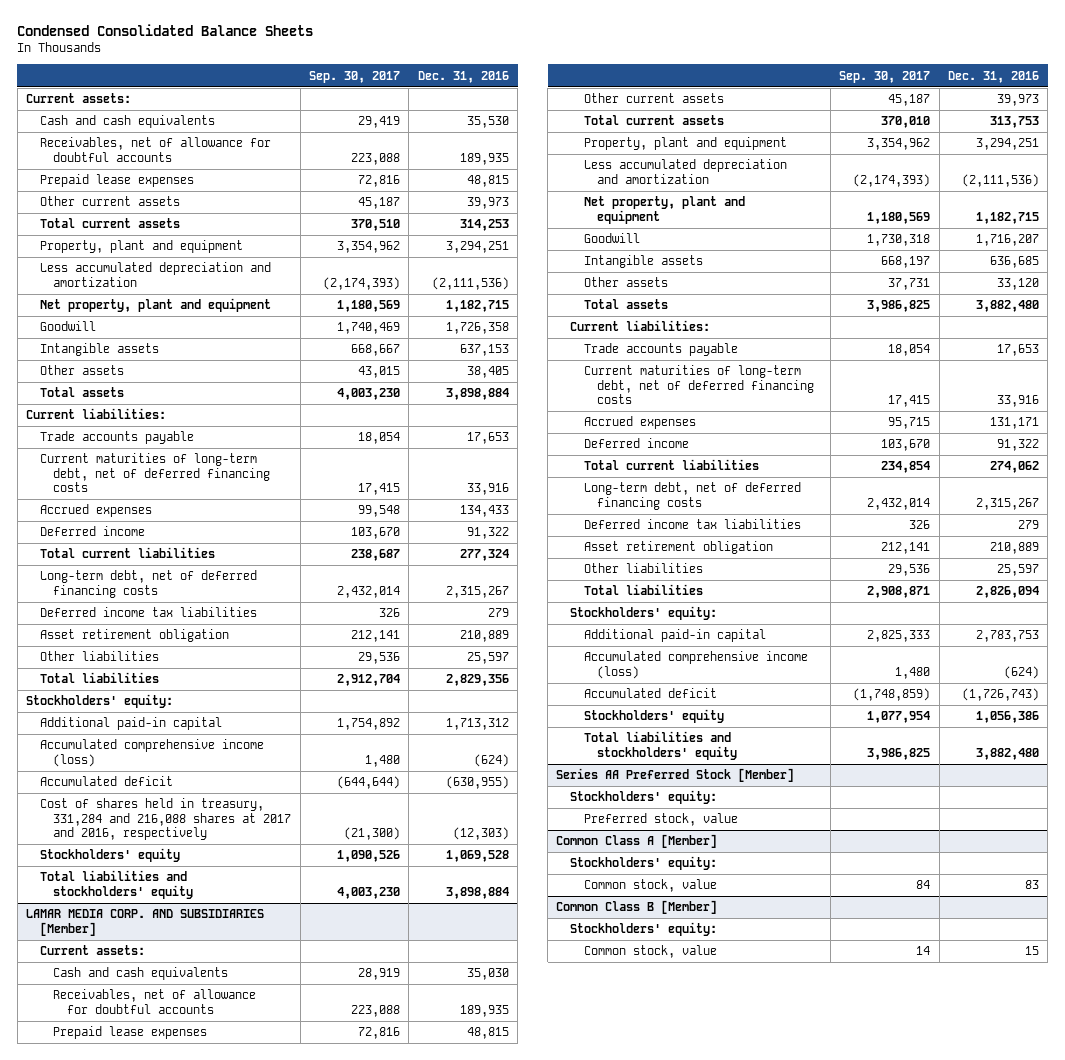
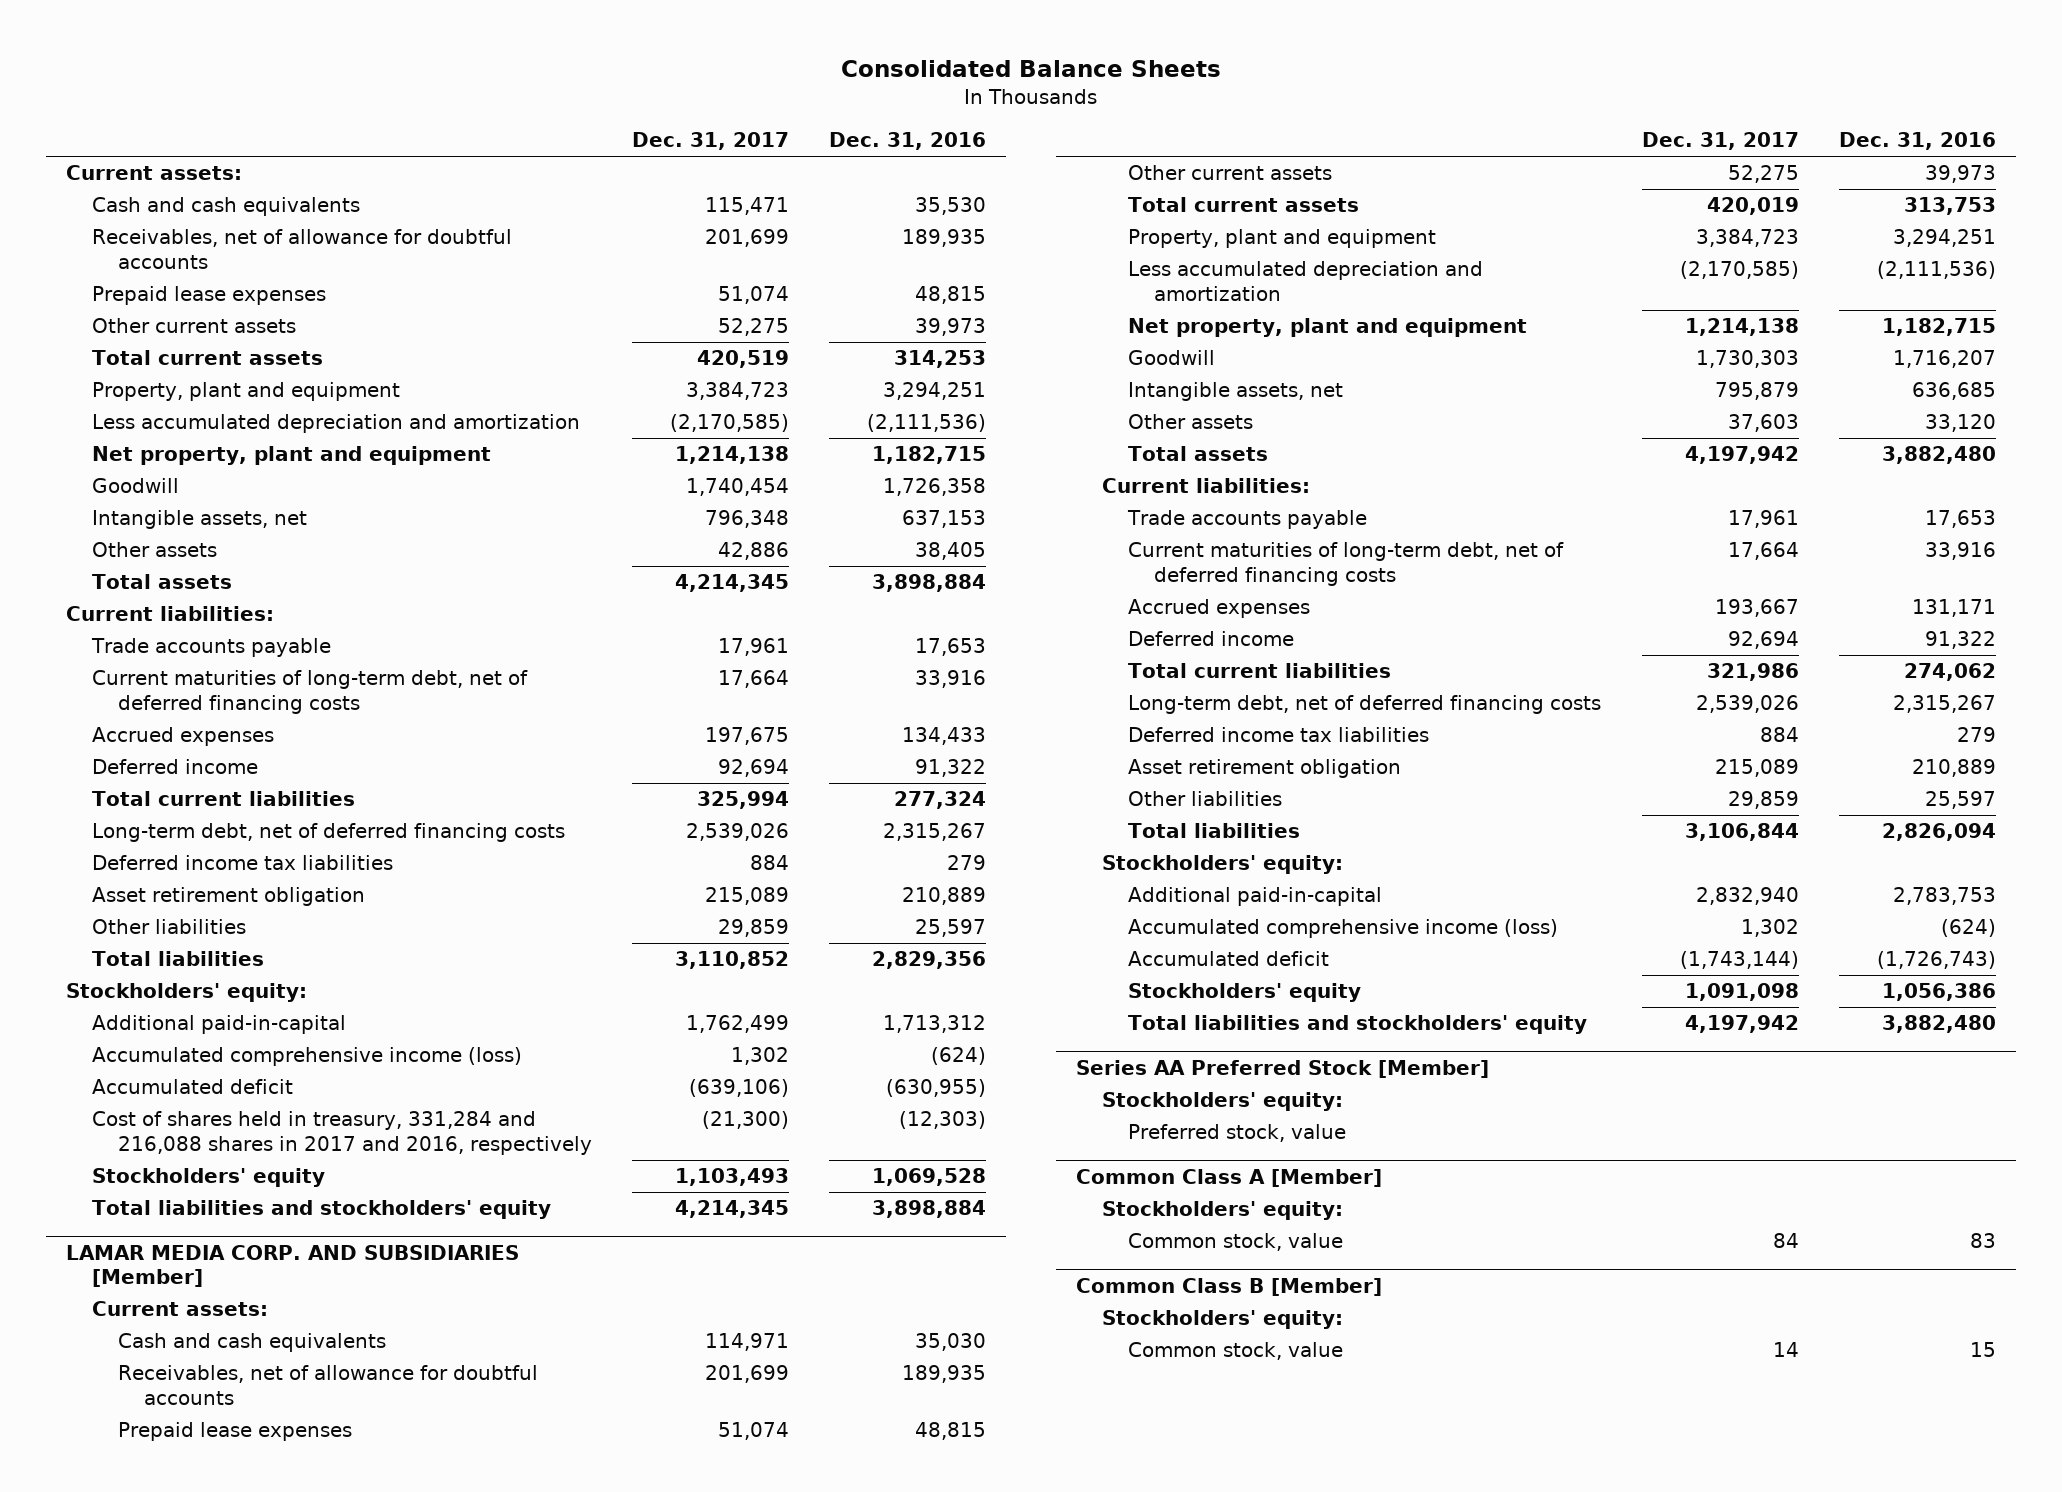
- Condensed Consolidated Balance Sheets
+ Consolidated Balance Sheets
- | Sep. 30, 2017 | Dec. 31, 2016
+ | Dec. 31, 2017 | Dec. 31, 2016
- Intangible assets | 668,667 | 637,153
+ Intangible assets, net | 796,348 | 637,153
- Additional paid-in capital | 1,754,892 | 1,713,312
+ Additional paid-in-capital | 1,762,499 | 1,713,312
- Cost of shares held in treasury, 331,284 and 216,088 shares at 2017 and 2016, respectively | (21,300) | (12,303)
+ Cost of shares held in treasury, 331,284 and 216,088 shares in 2017 and 2016, respectively | (21,300) | (12,303)
@ LAMAR MEDIA CORP. AND SUBSIDIARIES [Member]
- Intangible assets | 668,197 | 636,685
+ Intangible assets, net | 795,879 | 636,685
- Additional paid-in capital | 2,825,333 | 2,783,753
+ Additional paid-in-capital | 2,832,940 | 2,783,753

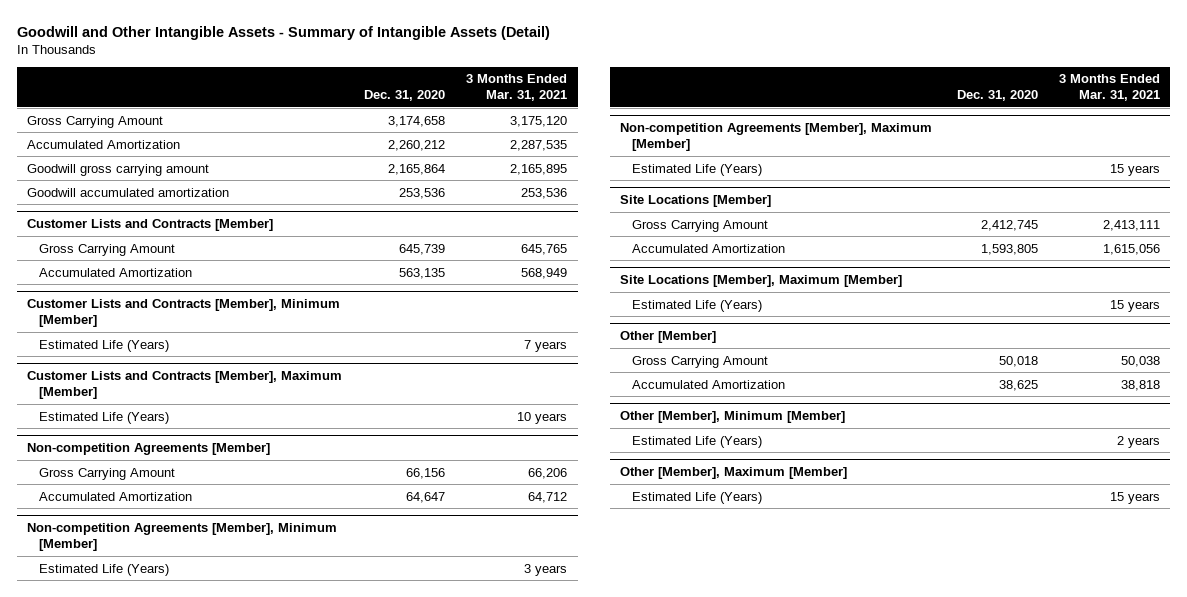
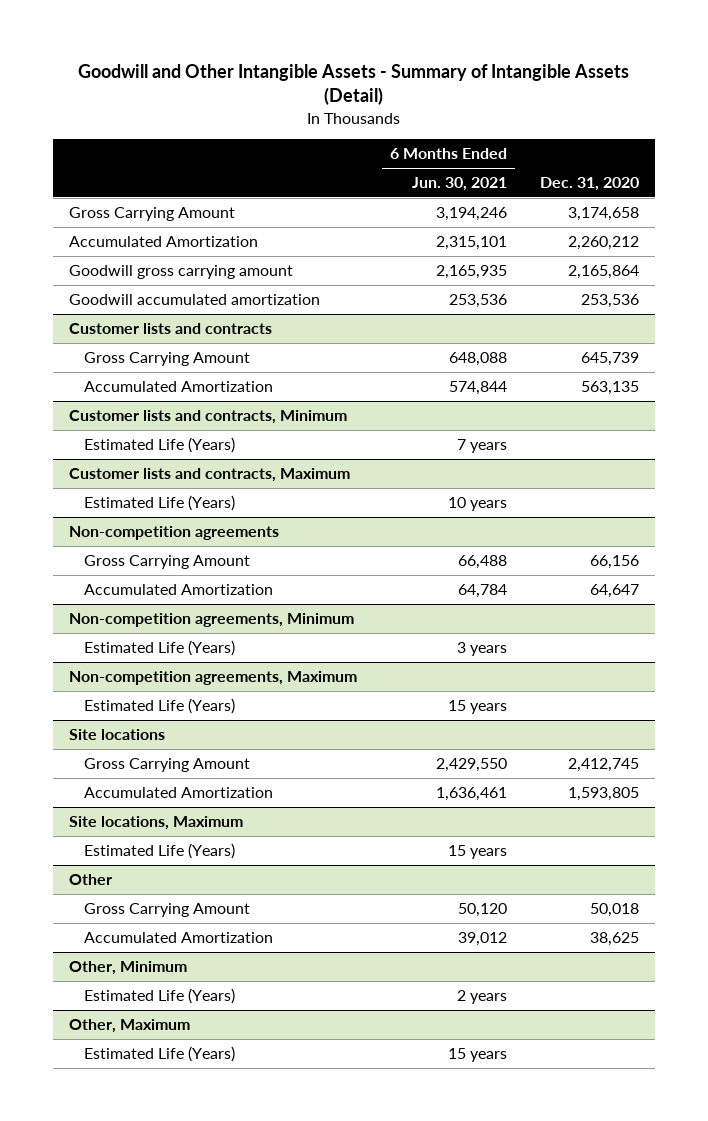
- | Dec. 31, 2020 | 3 Months Ended Mar. 31, 2021
+ | 6 Months Ended Jun. 30, 2021 | Dec. 31, 2020
- Customer Lists and Contracts [Member]
+ Customer lists and contracts
- Customer Lists and Contracts [Member], Minimum [Member]
+ Customer lists and contracts, Minimum
- Customer Lists and Contracts [Member], Maximum [Member]
+ Customer lists and contracts, Maximum
- Non-competition Agreements [Member]
+ Non-competition agreements
- Non-competition Agreements [Member], Minimum [Member]
+ Non-competition agreements, Minimum
- Non-competition Agreements [Member], Maximum [Member]
+ Non-competition agreements, Maximum
- Site Locations [Member]
+ Site locations
- Site Locations [Member], Maximum [Member]
+ Site locations, Maximum
- Other [Member]
+ Other
- Other [Member], Minimum [Member]
+ Other, Minimum
- Other [Member], Maximum [Member]
+ Other, Maximum

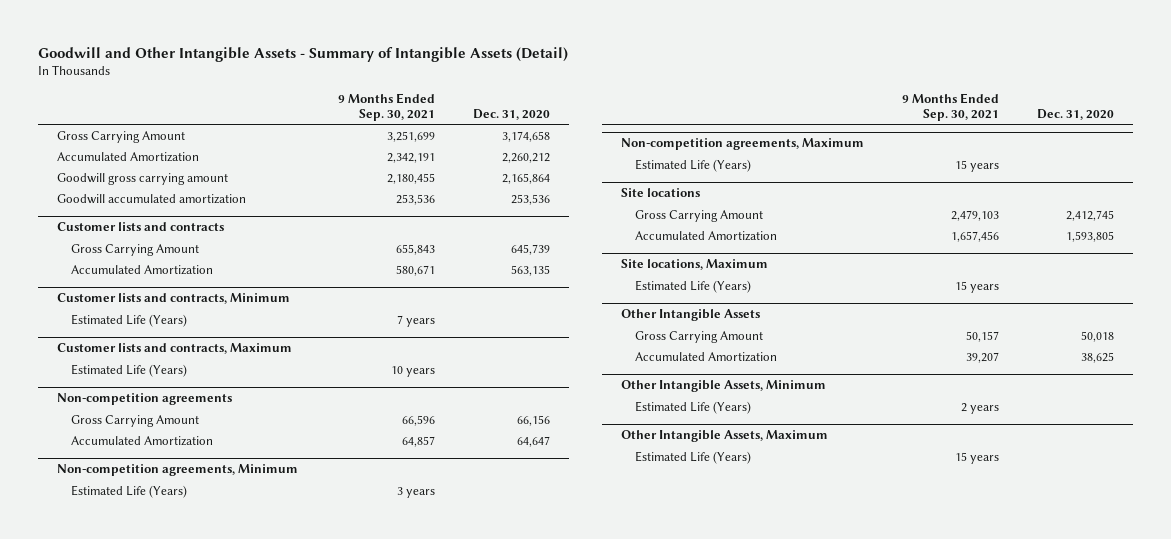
- | 6 Months Ended Jun. 30, 2021 | Dec. 31, 2020
+ | 9 Months Ended Sep. 30, 2021 | Dec. 31, 2020
- Other
+ Other Intangible Assets
- Other, Minimum
+ Other Intangible Assets, Minimum
- Other, Maximum
+ Other Intangible Assets, Maximum

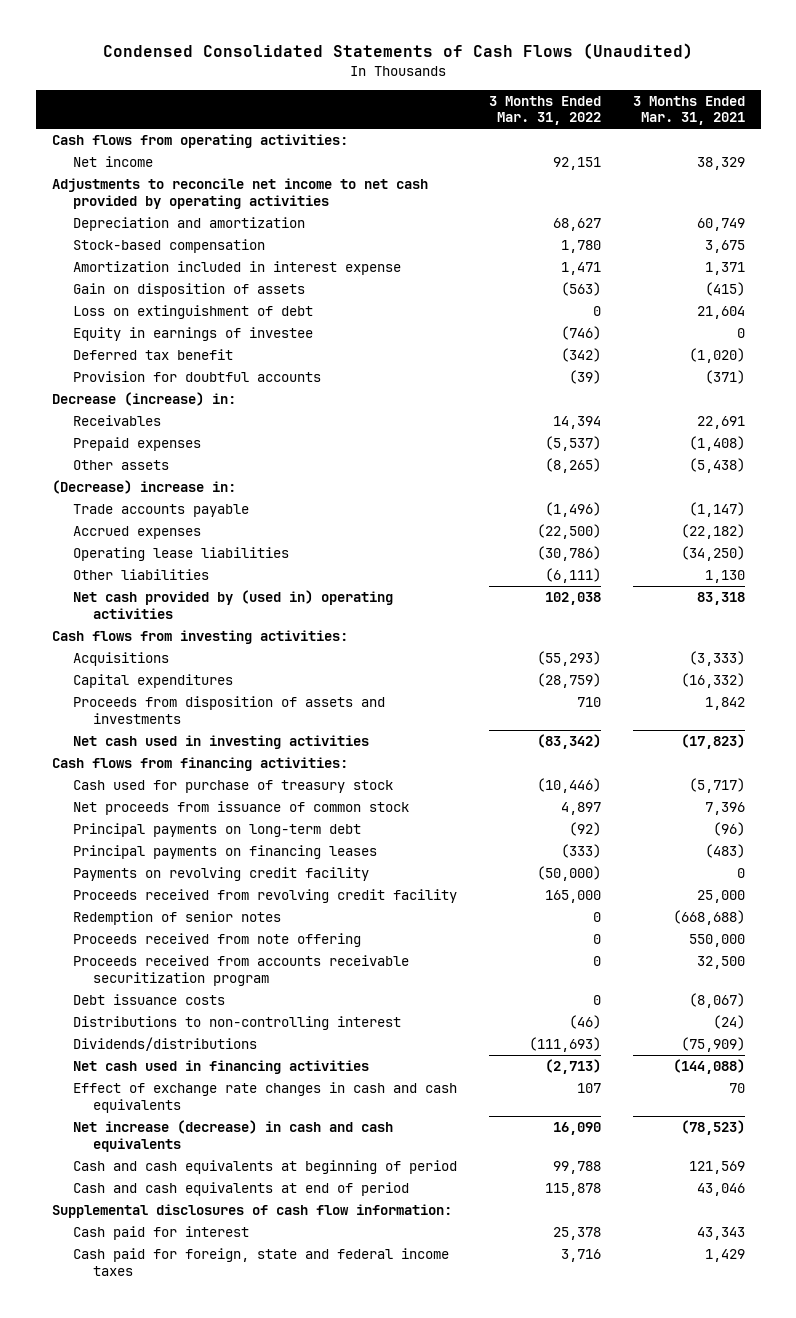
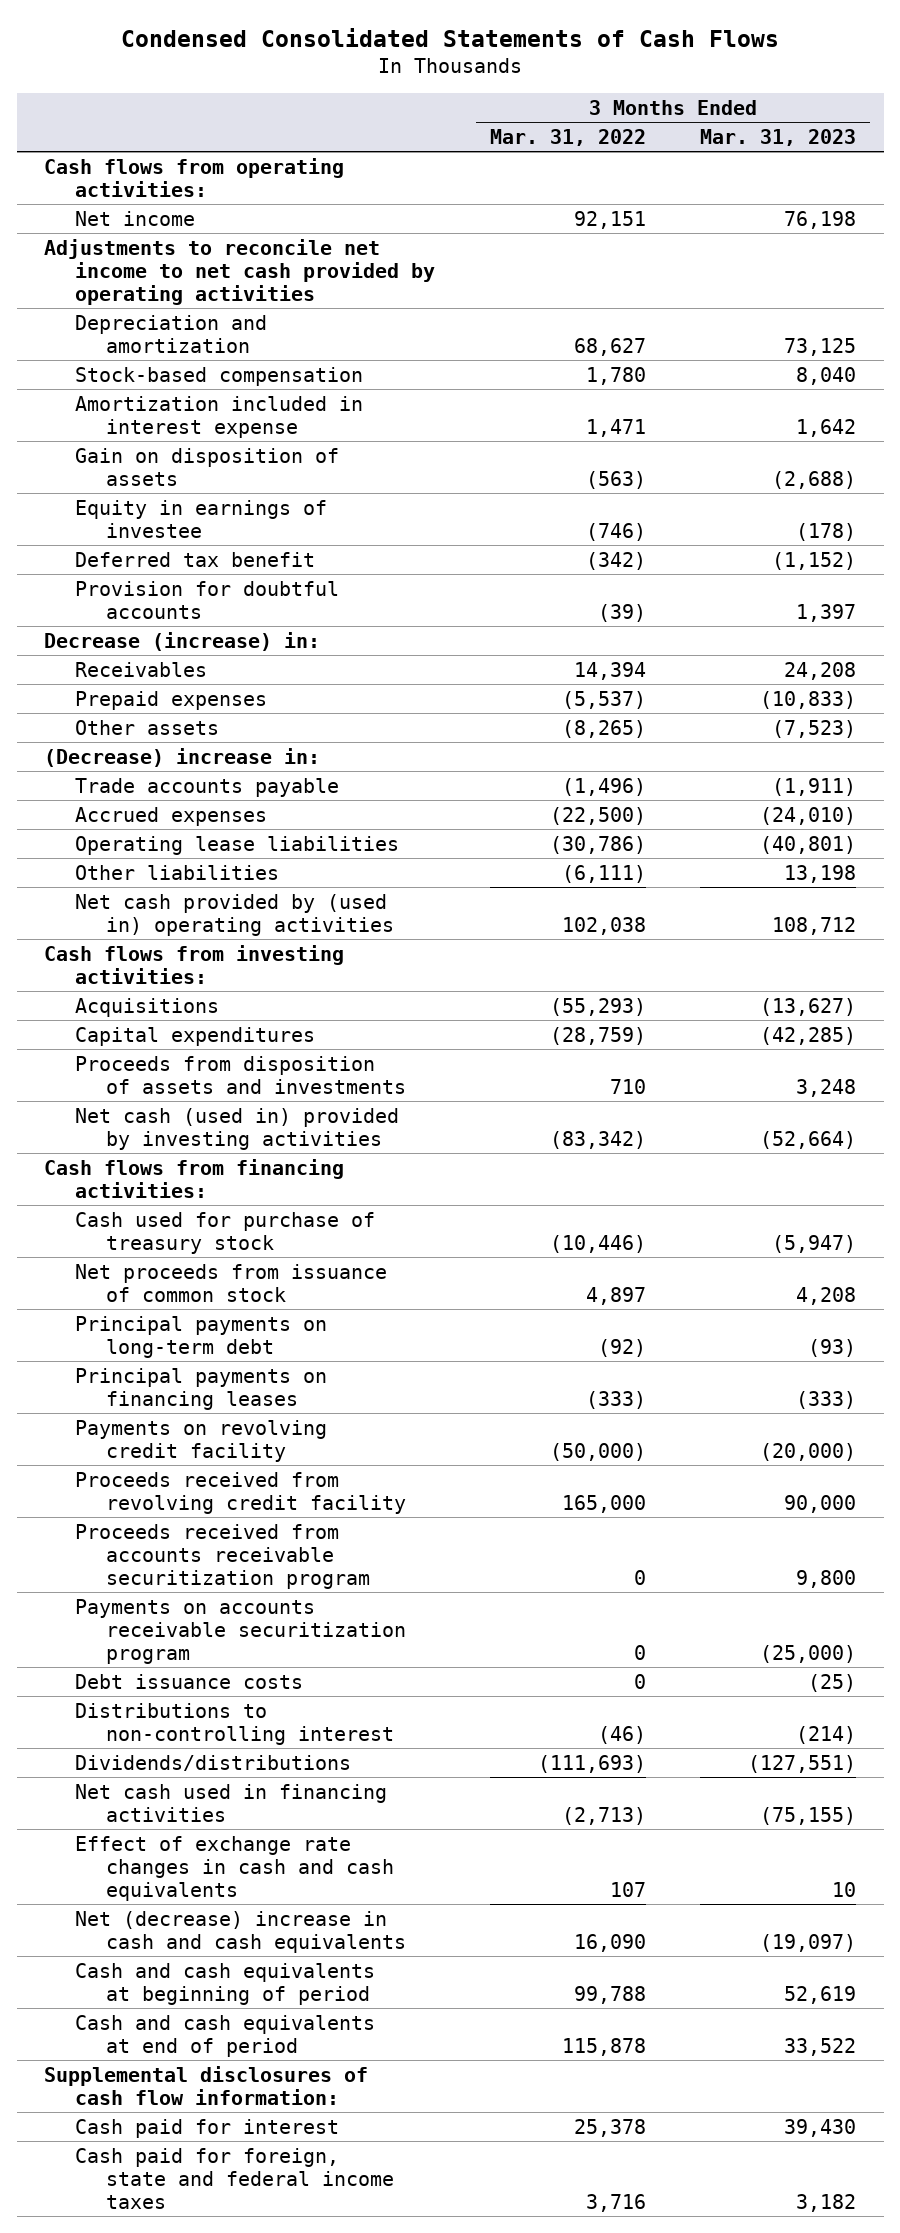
- Condensed Consolidated Statements of Cash Flows (Unaudited)
+ Condensed Consolidated Statements of Cash Flows
- | 3 Months Ended Mar. 31, 2022 | 3 Months Ended Mar. 31, 2021
+ | 3 Months Ended Mar. 31, 2022 | 3 Months Ended Mar. 31, 2023
- Loss on extinguishment of debt | 0 | 21,604
- Net cash used in investing activities | (83,342) | (17,823)
+ Net cash (used in) provided by investing activities | (83,342) | (52,664)
- Redemption of senior notes | 0 | (668,688)
- Proceeds received from note offering | 0 | 550,000
+ Payments on accounts receivable securitization program | 0 | (25,000)
- Net increase (decrease) in cash and cash equivalents | 16,090 | (78,523)
+ Net (decrease) increase in cash and cash equivalents | 16,090 | (19,097)

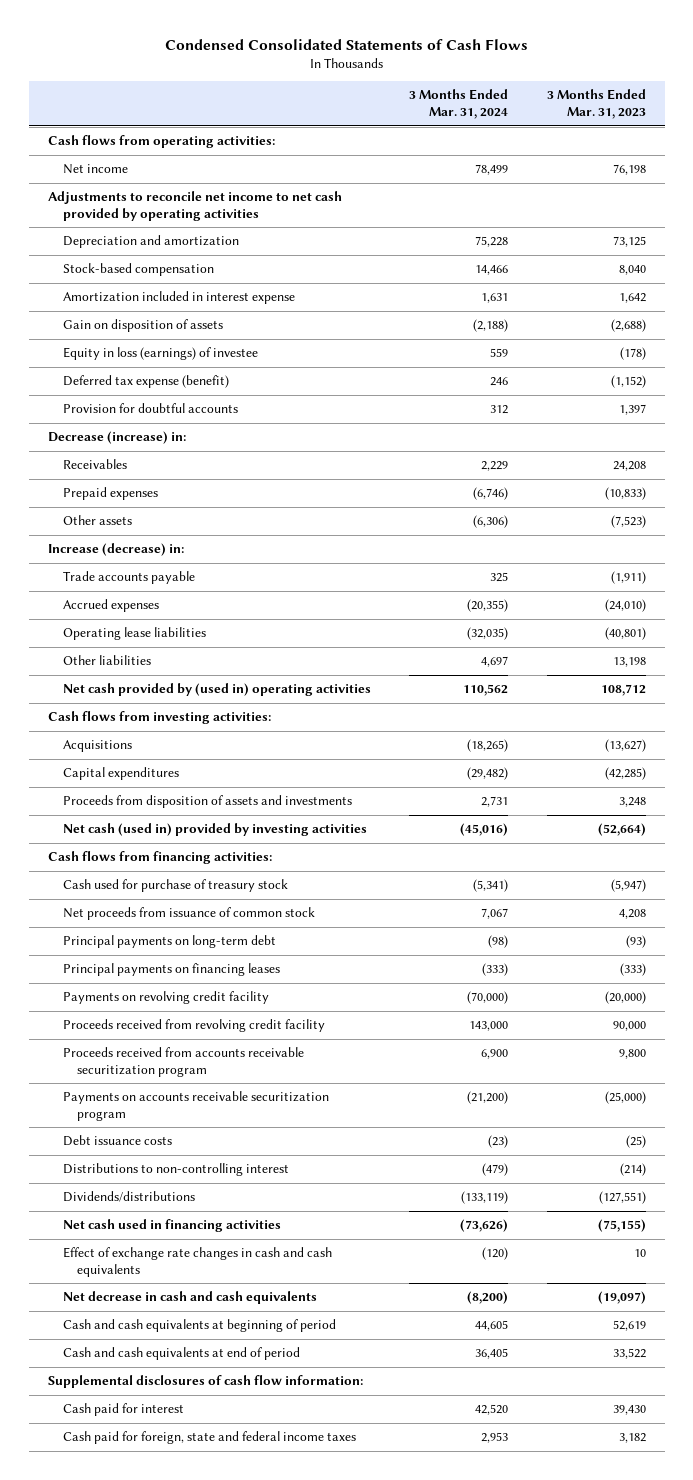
- | 3 Months Ended Mar. 31, 2022 | 3 Months Ended Mar. 31, 2023
+ | 3 Months Ended Mar. 31, 2024 | 3 Months Ended Mar. 31, 2023
- Equity in earnings of investee | (746) | (178)
- Deferred tax benefit | (342) | (1,152)
+ Equity in loss (earnings) of investee | 559 | (178)
+ Deferred tax expense (benefit) | 246 | (1,152)
- (Decrease) increase in:
+ Increase (decrease) in:
- Net (decrease) increase in cash and cash equivalents | 16,090 | (19,097)
+ Net decrease in cash and cash equivalents | (8,200) | (19,097)

